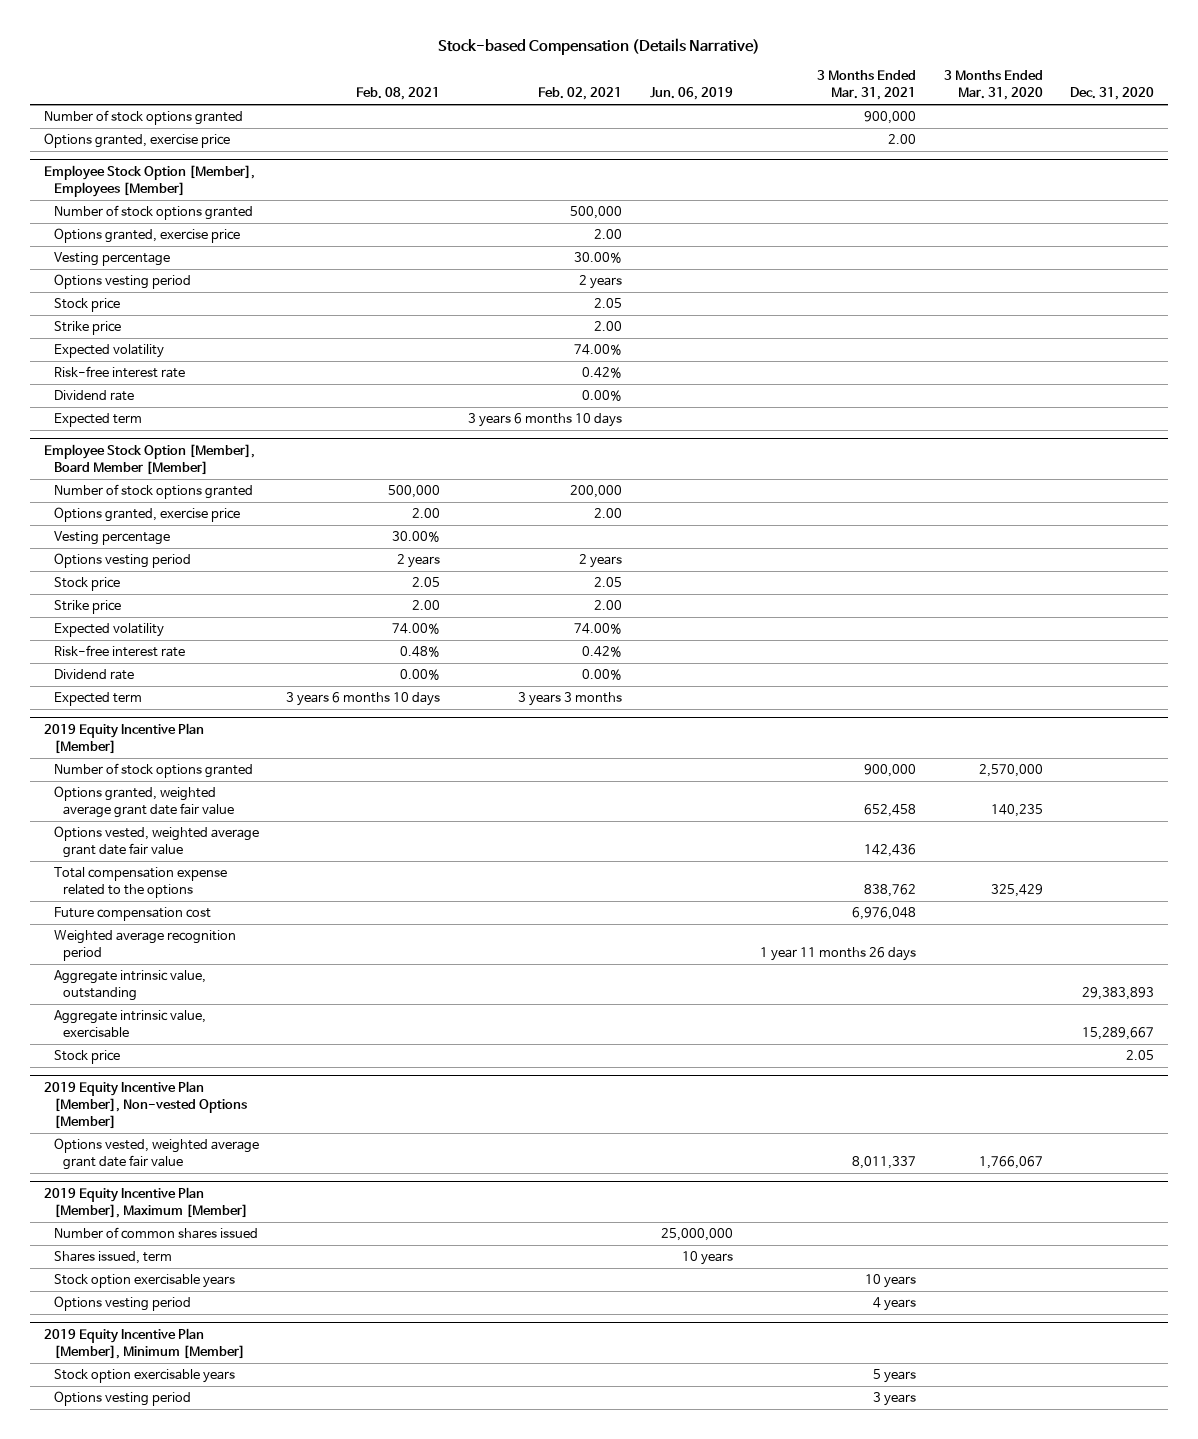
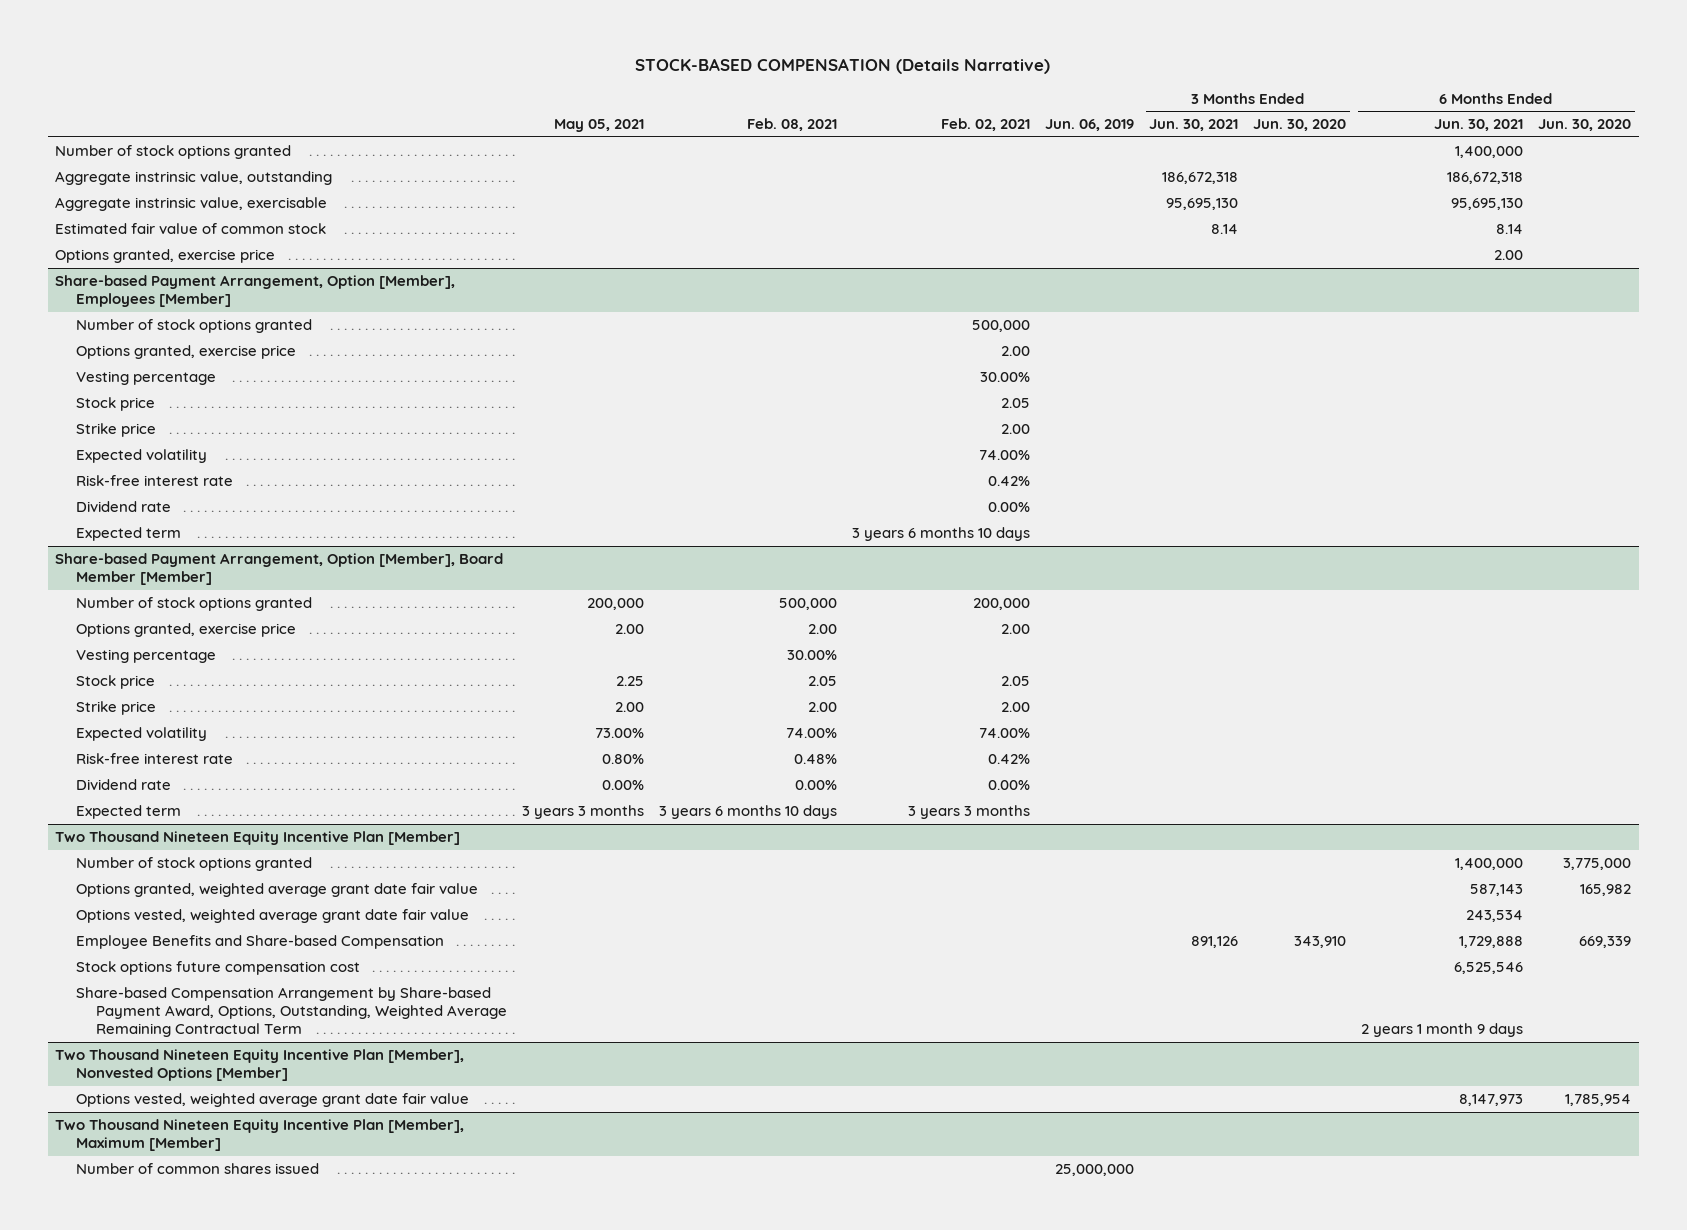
- Stock-based Compensation (Details Narrative)
+ STOCK-BASED COMPENSATION (Details Narrative)
- | Feb. 08, 2021 | Feb. 02, 2021 | Jun. 06, 2019 | 3 Months Ended Mar. 31, 2021 | 3 Months Ended Mar. 31, 2020 | Dec. 31, 2020
+ | May 05, 2021 | Feb. 08, 2021 | Feb. 02, 2021 | Jun. 06, 2019 | 3 Months Ended Jun. 30, 2021 | 3 Months Ended Jun. 30, 2020 | 6 Months Ended Jun. 30, 2021 | 6 Months Ended Jun. 30, 2020
+ Aggregate instrinsic value, outstanding | | | | | 186,672,318 | | 186,672,318 |
+ Aggregate instrinsic value, exercisable | | | | | 95,695,130 | | 95,695,130 |
+ Estimated fair value of common stock | | | | | 8.14 | | 8.14 |
- Employee Stock Option [Member], Employees [Member]
+ Share-based Payment Arrangement, Option [Member], Employees [Member]
- Options vesting period | | 2 years | | | |
- Employee Stock Option [Member], Board Member [Member]
+ Share-based Payment Arrangement, Option [Member], Board Member [Member]
- Options vesting period | 2 years | 2 years | | | |
- 2019 Equity Incentive Plan [Member]
+ Two Thousand Nineteen Equity Incentive Plan [Member]
- Total compensation expense related to the options | | | | 838,762 | 325,429 |
- Future compensation cost | | | | 6,976,048 | |
- Weighted average recognition period | | | | 1 year 11 months 26 days | |
- Aggregate intrinsic value, outstanding | | | | | | 29,383,893
- Aggregate intrinsic value, exercisable | | | | | | 15,289,667
- Stock price | | | | | | 2.05
- 2019 Equity Incentive Plan [Member], Non-vested Options [Member]
- Options vested, weighted average grant date fair value | | | | 8,011,337 | 1,766,067 |
- 2019 Equity Incentive Plan [Member], Maximum [Member]
+ Employee Benefits and Share-based Compensation | | | | | 891,126 | 343,910 | 1,729,888 | 669,339
+ Stock options future compensation cost | | | | | | | 6,525,546 |
+ Share-based Compensation Arrangement by Share-based Payment Award, Options, Outstanding, Weighted Average Remaining Contractual Term | | | | | | | 2 years 1 month 9 days |
+ Two Thousand Nineteen Equity Incentive Plan [Member], Nonvested Options [Member]
+ Options vested, weighted average grant date fair value | | | | | | | 8,147,973 | 1,785,954
+ Two Thousand Nineteen Equity Incentive Plan [Member], Maximum [Member]
- Shares issued, term | | | 10 years | | |
- Stock option exercisable years | | | | 10 years | |
- Options vesting period | | | | 4 years | |
- 2019 Equity Incentive Plan [Member], Minimum [Member]
- Stock option exercisable years | | | | 5 years | |
- Options vesting period | | | | 3 years | |

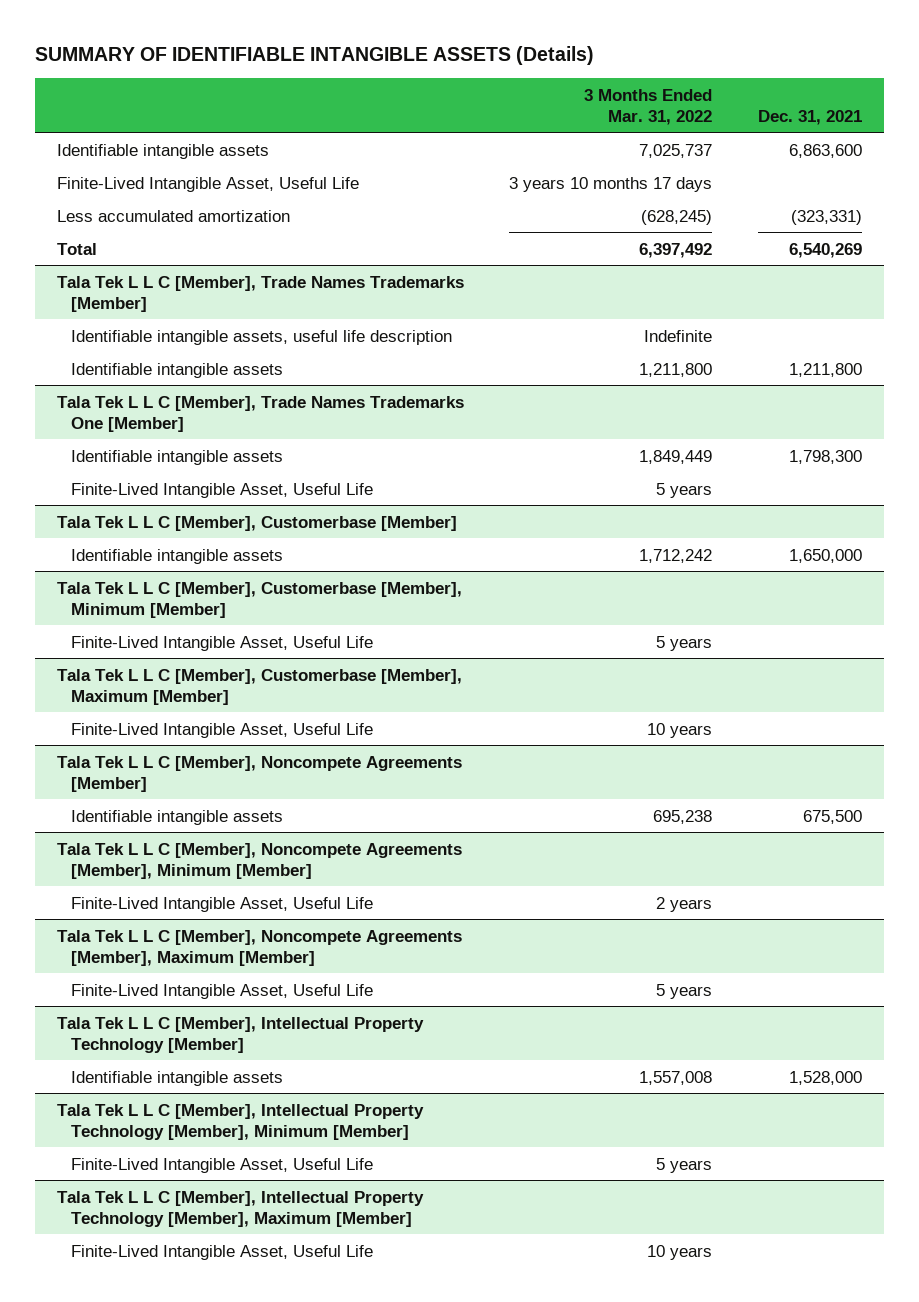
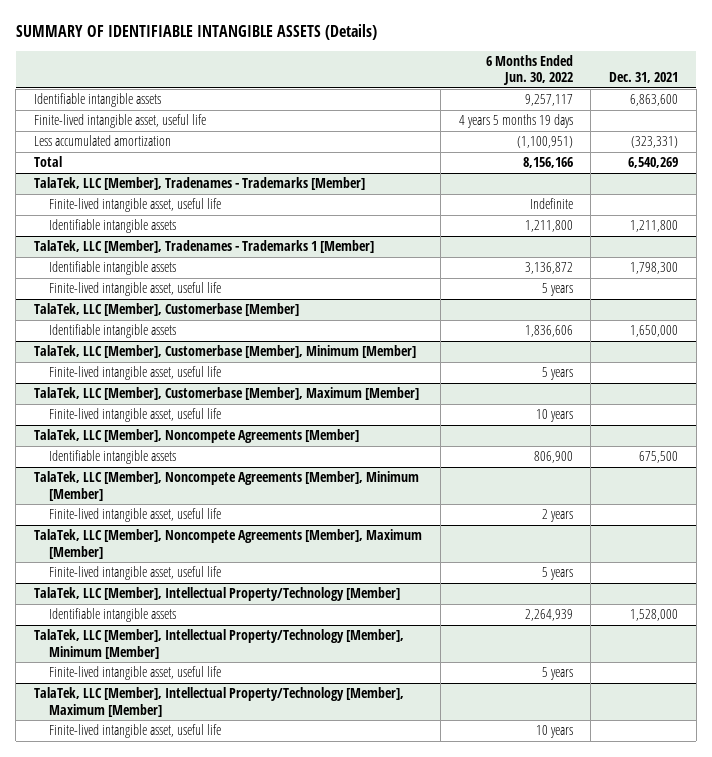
- | 3 Months Ended Mar. 31, 2022 | Dec. 31, 2021
+ | 6 Months Ended Jun. 30, 2022 | Dec. 31, 2021
- Finite-Lived Intangible Asset, Useful Life | 3 years 10 months 17 days |
+ Finite-lived intangible asset, useful life | 4 years 5 months 19 days |
- Tala Tek L L C [Member], Trade Names Trademarks [Member]
- Identifiable intangible assets, useful life description | Indefinite |
+ TalaTek, LLC [Member], Tradenames - Trademarks [Member]
+ Finite-lived intangible asset, useful life | Indefinite |
- Tala Tek L L C [Member], Trade Names Trademarks One [Member]
+ TalaTek, LLC [Member], Tradenames - Trademarks 1 [Member]
- Finite-Lived Intangible Asset, Useful Life | 5 years |
- Tala Tek L L C [Member], Customerbase [Member]
+ Finite-lived intangible asset, useful life | 5 years |
+ TalaTek, LLC [Member], Customerbase [Member]
- Tala Tek L L C [Member], Customerbase [Member], Minimum [Member]
- Finite-Lived Intangible Asset, Useful Life | 5 years |
- Tala Tek L L C [Member], Customerbase [Member], Maximum [Member]
- Finite-Lived Intangible Asset, Useful Life | 10 years |
- Tala Tek L L C [Member], Noncompete Agreements [Member]
+ TalaTek, LLC [Member], Customerbase [Member], Minimum [Member]
+ Finite-lived intangible asset, useful life | 5 years |
+ TalaTek, LLC [Member], Customerbase [Member], Maximum [Member]
+ Finite-lived intangible asset, useful life | 10 years |
+ TalaTek, LLC [Member], Noncompete Agreements [Member]
- Tala Tek L L C [Member], Noncompete Agreements [Member], Minimum [Member]
- Finite-Lived Intangible Asset, Useful Life | 2 years |
- Tala Tek L L C [Member], Noncompete Agreements [Member], Maximum [Member]
- Finite-Lived Intangible Asset, Useful Life | 5 years |
- Tala Tek L L C [Member], Intellectual Property Technology [Member]
+ TalaTek, LLC [Member], Noncompete Agreements [Member], Minimum [Member]
+ Finite-lived intangible asset, useful life | 2 years |
+ TalaTek, LLC [Member], Noncompete Agreements [Member], Maximum [Member]
+ Finite-lived intangible asset, useful life | 5 years |
+ TalaTek, LLC [Member], Intellectual Property/Technology [Member]
- Tala Tek L L C [Member], Intellectual Property Technology [Member], Minimum [Member]
- Finite-Lived Intangible Asset, Useful Life | 5 years |
- Tala Tek L L C [Member], Intellectual Property Technology [Member], Maximum [Member]
- Finite-Lived Intangible Asset, Useful Life | 10 years |
+ TalaTek, LLC [Member], Intellectual Property/Technology [Member], Minimum [Member]
+ Finite-lived intangible asset, useful life | 5 years |
+ TalaTek, LLC [Member], Intellectual Property/Technology [Member], Maximum [Member]
+ Finite-lived intangible asset, useful life | 10 years |

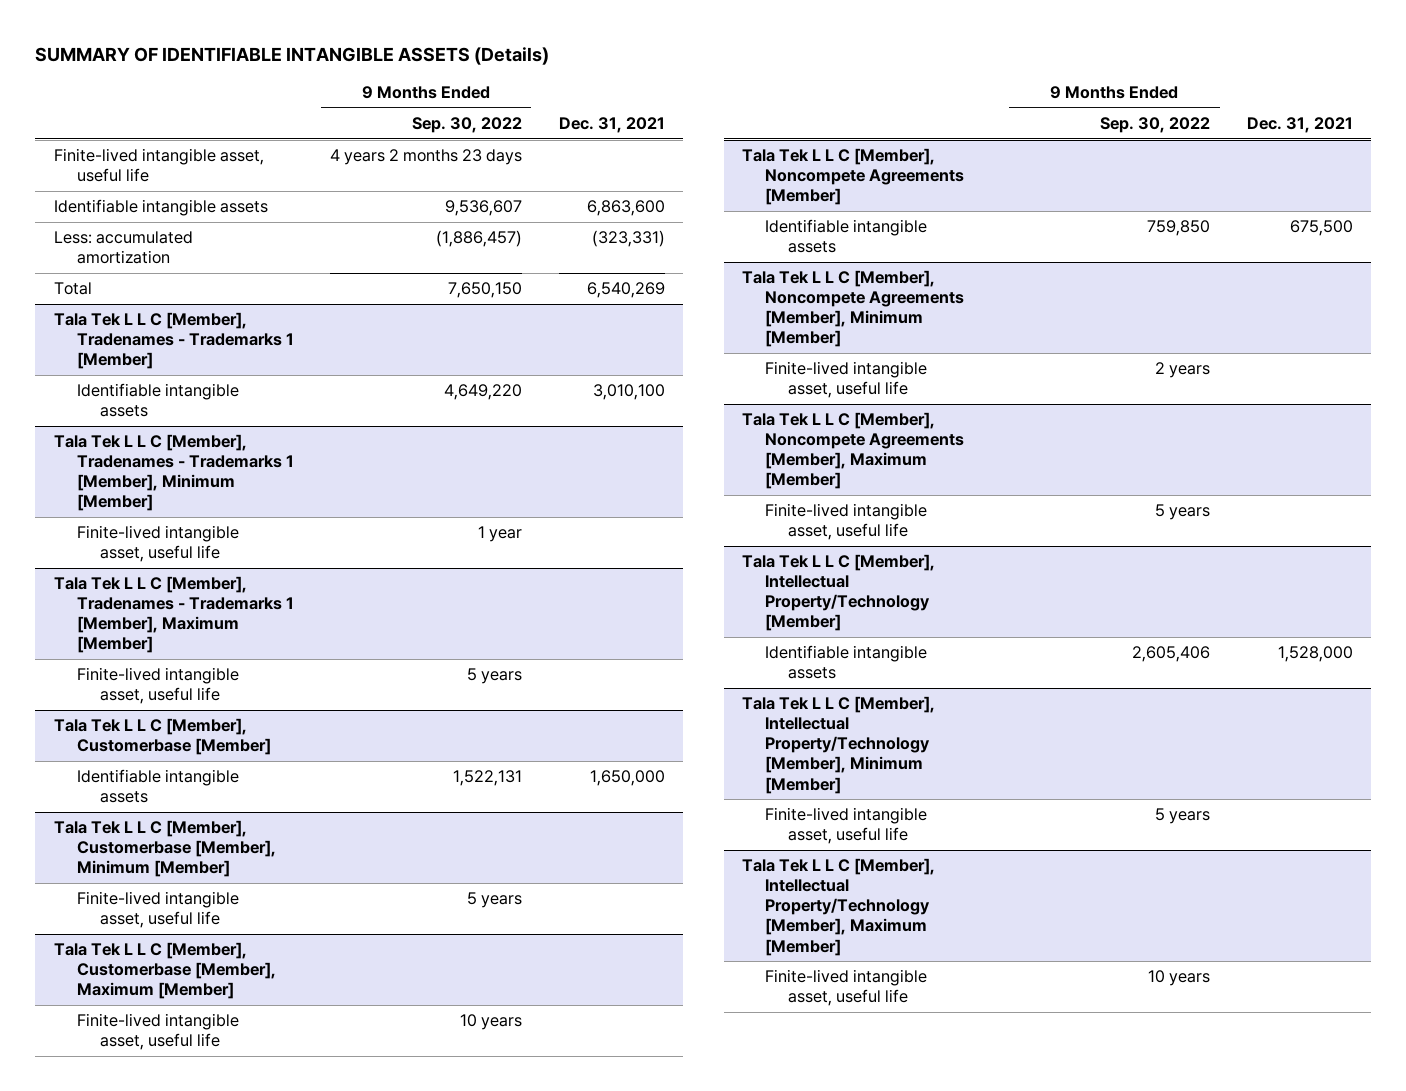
- | 6 Months Ended Jun. 30, 2022 | Dec. 31, 2021
+ | 9 Months Ended Sep. 30, 2022 | Dec. 31, 2021
- Less accumulated amortization | (1,100,951) | (323,331)
moved down: Identifiable intangible assets | 9,536,607 | 6,863,600
+ Less: accumulated amortization | (1,886,457) | (323,331)
- TalaTek, LLC [Member], Tradenames - Trademarks [Member]
- Finite-lived intangible asset, useful life | Indefinite |
- Identifiable intangible assets | 1,211,800 | 1,211,800
- TalaTek, LLC [Member], Tradenames - Trademarks 1 [Member]
- Identifiable intangible assets | 3,136,872 | 1,798,300
- Finite-lived intangible asset, useful life | 5 years |
- TalaTek, LLC [Member], Customerbase [Member]
+ Tala Tek L L C [Member], Tradenames - Trademarks 1 [Member]
+ Identifiable intangible assets | 4,649,220 | 3,010,100
+ Tala Tek L L C [Member], Tradenames - Trademarks 1 [Member], Minimum [Member]
+ Finite-lived intangible asset, useful life | 1 year |
+ Tala Tek L L C [Member], Tradenames - Trademarks 1 [Member], Maximum [Member]
+ Finite-lived intangible asset, useful life | 5 years |
+ Tala Tek L L C [Member], Customerbase [Member]
- TalaTek, LLC [Member], Customerbase [Member], Minimum [Member]
- Finite-lived intangible asset, useful life | 5 years |
- TalaTek, LLC [Member], Customerbase [Member], Maximum [Member]
- Finite-lived intangible asset, useful life | 10 years |
- TalaTek, LLC [Member], Noncompete Agreements [Member]
+ Tala Tek L L C [Member], Customerbase [Member], Minimum [Member]
+ Finite-lived intangible asset, useful life | 5 years |
+ Tala Tek L L C [Member], Customerbase [Member], Maximum [Member]
+ Finite-lived intangible asset, useful life | 10 years |
+ Tala Tek L L C [Member], Noncompete Agreements [Member]
- TalaTek, LLC [Member], Noncompete Agreements [Member], Minimum [Member]
- Finite-lived intangible asset, useful life | 2 years |
- TalaTek, LLC [Member], Noncompete Agreements [Member], Maximum [Member]
- Finite-lived intangible asset, useful life | 5 years |
- TalaTek, LLC [Member], Intellectual Property/Technology [Member]
+ Tala Tek L L C [Member], Noncompete Agreements [Member], Minimum [Member]
+ Finite-lived intangible asset, useful life | 2 years |
+ Tala Tek L L C [Member], Noncompete Agreements [Member], Maximum [Member]
+ Finite-lived intangible asset, useful life | 5 years |
+ Tala Tek L L C [Member], Intellectual Property/Technology [Member]
- TalaTek, LLC [Member], Intellectual Property/Technology [Member], Minimum [Member]
- Finite-lived intangible asset, useful life | 5 years |
- TalaTek, LLC [Member], Intellectual Property/Technology [Member], Maximum [Member]
- Finite-lived intangible asset, useful life | 10 years |
+ Tala Tek L L C [Member], Intellectual Property/Technology [Member], Minimum [Member]
+ Finite-lived intangible asset, useful life | 5 years |
+ Tala Tek L L C [Member], Intellectual Property/Technology [Member], Maximum [Member]
+ Finite-lived intangible asset, useful life | 10 years |

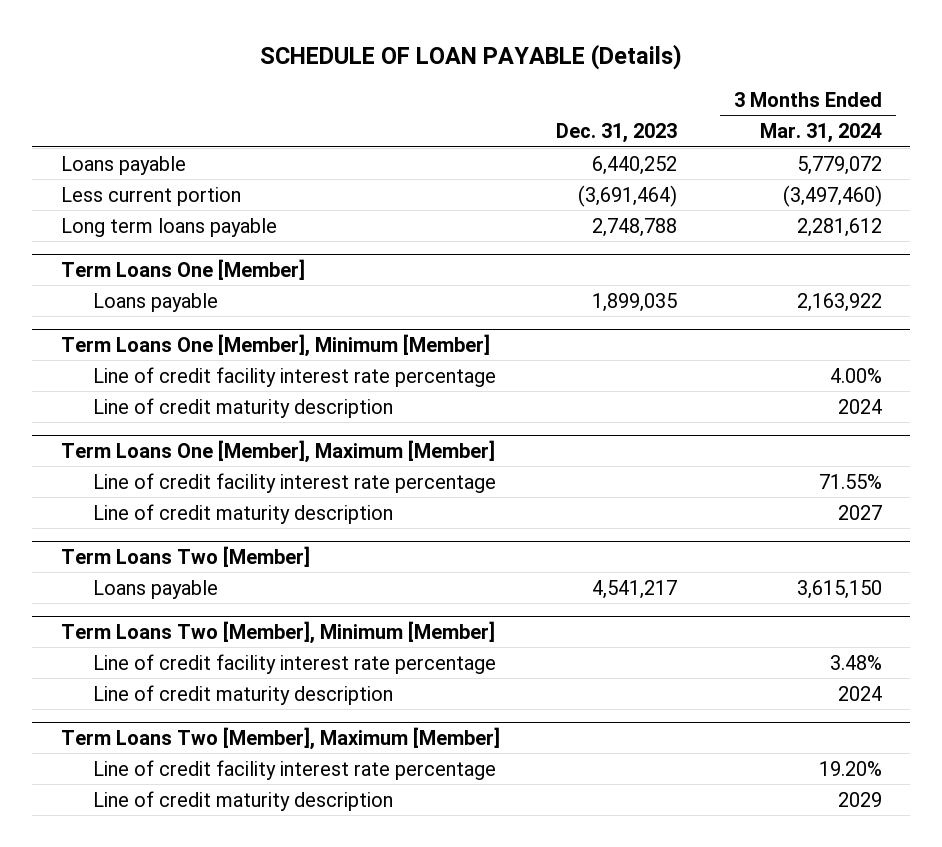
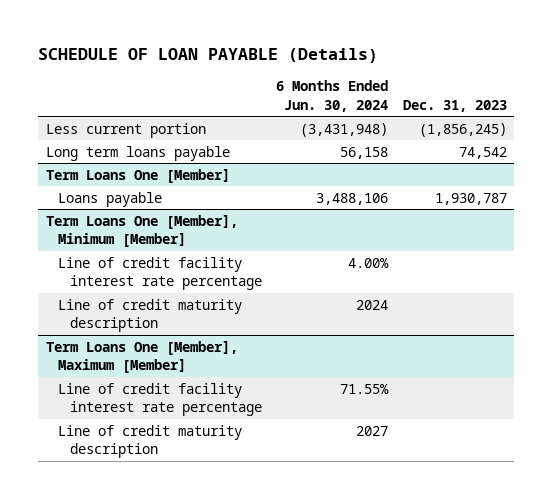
- | Dec. 31, 2023 | 3 Months Ended Mar. 31, 2024
+ | 6 Months Ended Jun. 30, 2024 | Dec. 31, 2023
- Loans payable | 6,440,252 | 5,779,072
- Less current portion | (3,691,464) | (3,497,460)
- Long term loans payable | 2,748,788 | 2,281,612
+ Less current portion | (3,431,948) | (1,856,245)
+ Long term loans payable | 56,158 | 74,542
@ Term Loans One [Member]
- Loans payable | 1,899,035 | 2,163,922
+ Loans payable | 3,488,106 | 1,930,787
- Term Loans Two [Member]
- Loans payable | 4,541,217 | 3,615,150
- Term Loans Two [Member], Minimum [Member]
- Line of credit facility interest rate percentage | | 3.48%
- Line of credit maturity description | | 2024
- Term Loans Two [Member], Maximum [Member]
- Line of credit facility interest rate percentage | | 19.20%
- Line of credit maturity description | | 2029

